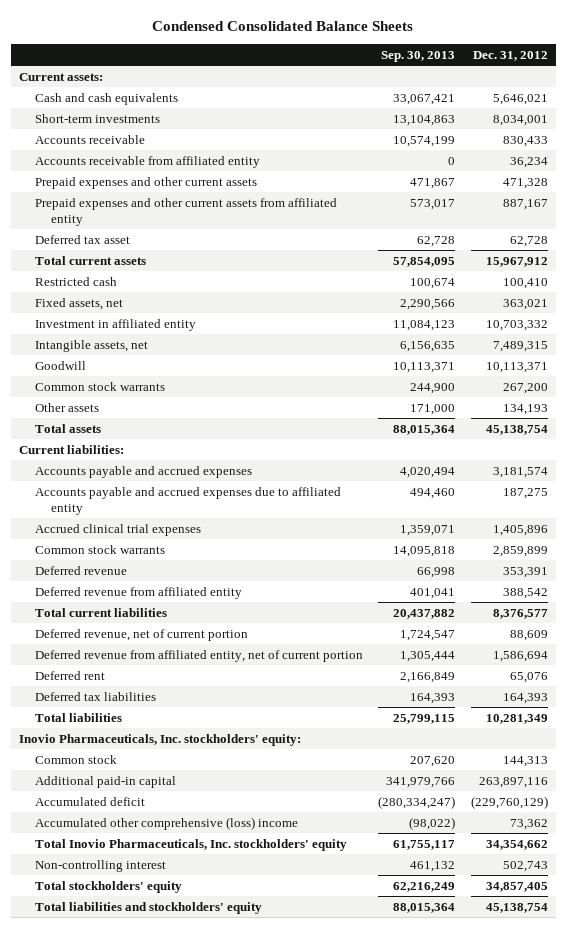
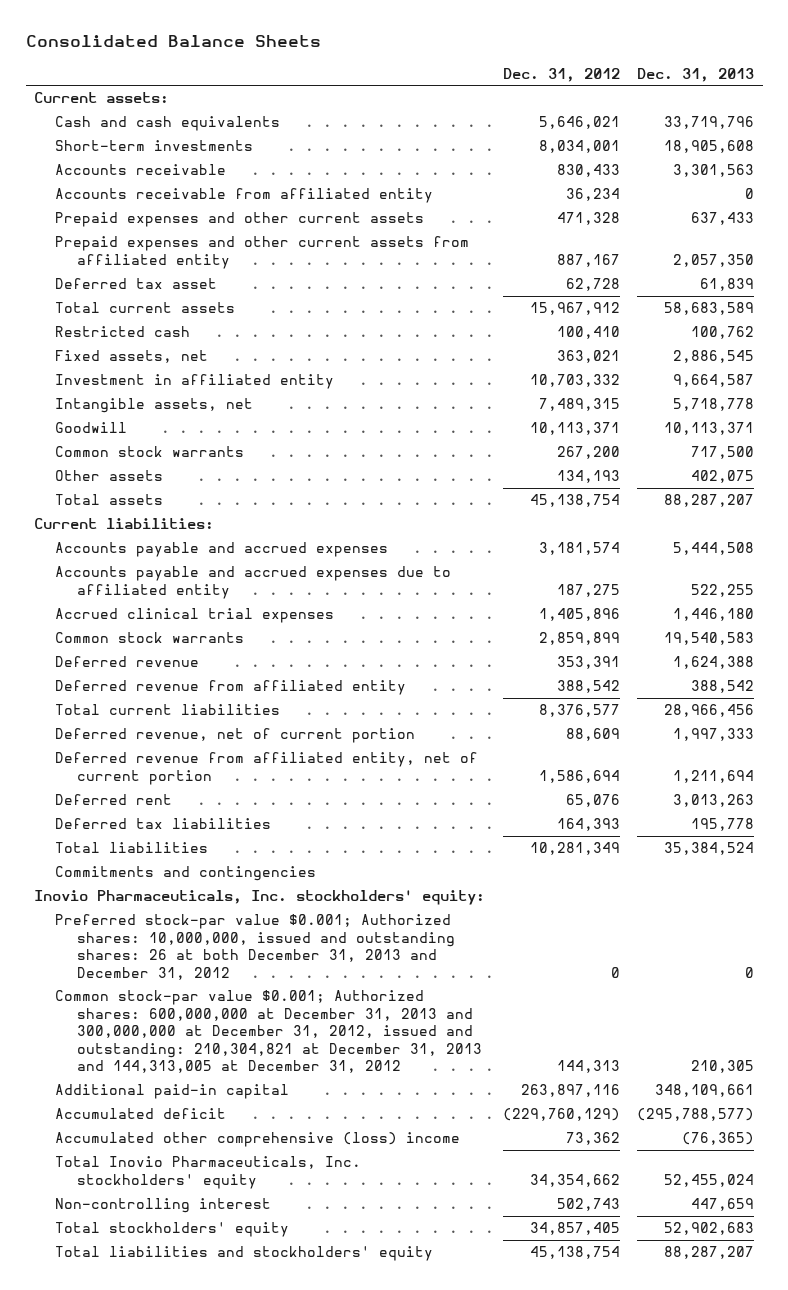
- Condensed Consolidated Balance Sheets
+ Consolidated Balance Sheets
- | Sep. 30, 2013 | Dec. 31, 2012
+ | Dec. 31, 2012 | Dec. 31, 2013
+ Commitments and contingencies
- Common stock | 207,620 | 144,313
+ Preferred stock-par value $0.001; Authorized shares: 10,000,000, issued and outstanding shares: 26 at both December 31, 2013 and December 31, 2012 | 0 | 0
+ Common stock-par value $0.001; Authorized shares: 600,000,000 at December 31, 2013 and 300,000,000 at December 31, 2012, issued and outstanding: 210,304,821 at December 31, 2013 and 144,313,005 at December 31, 2012 | 144,313 | 210,305

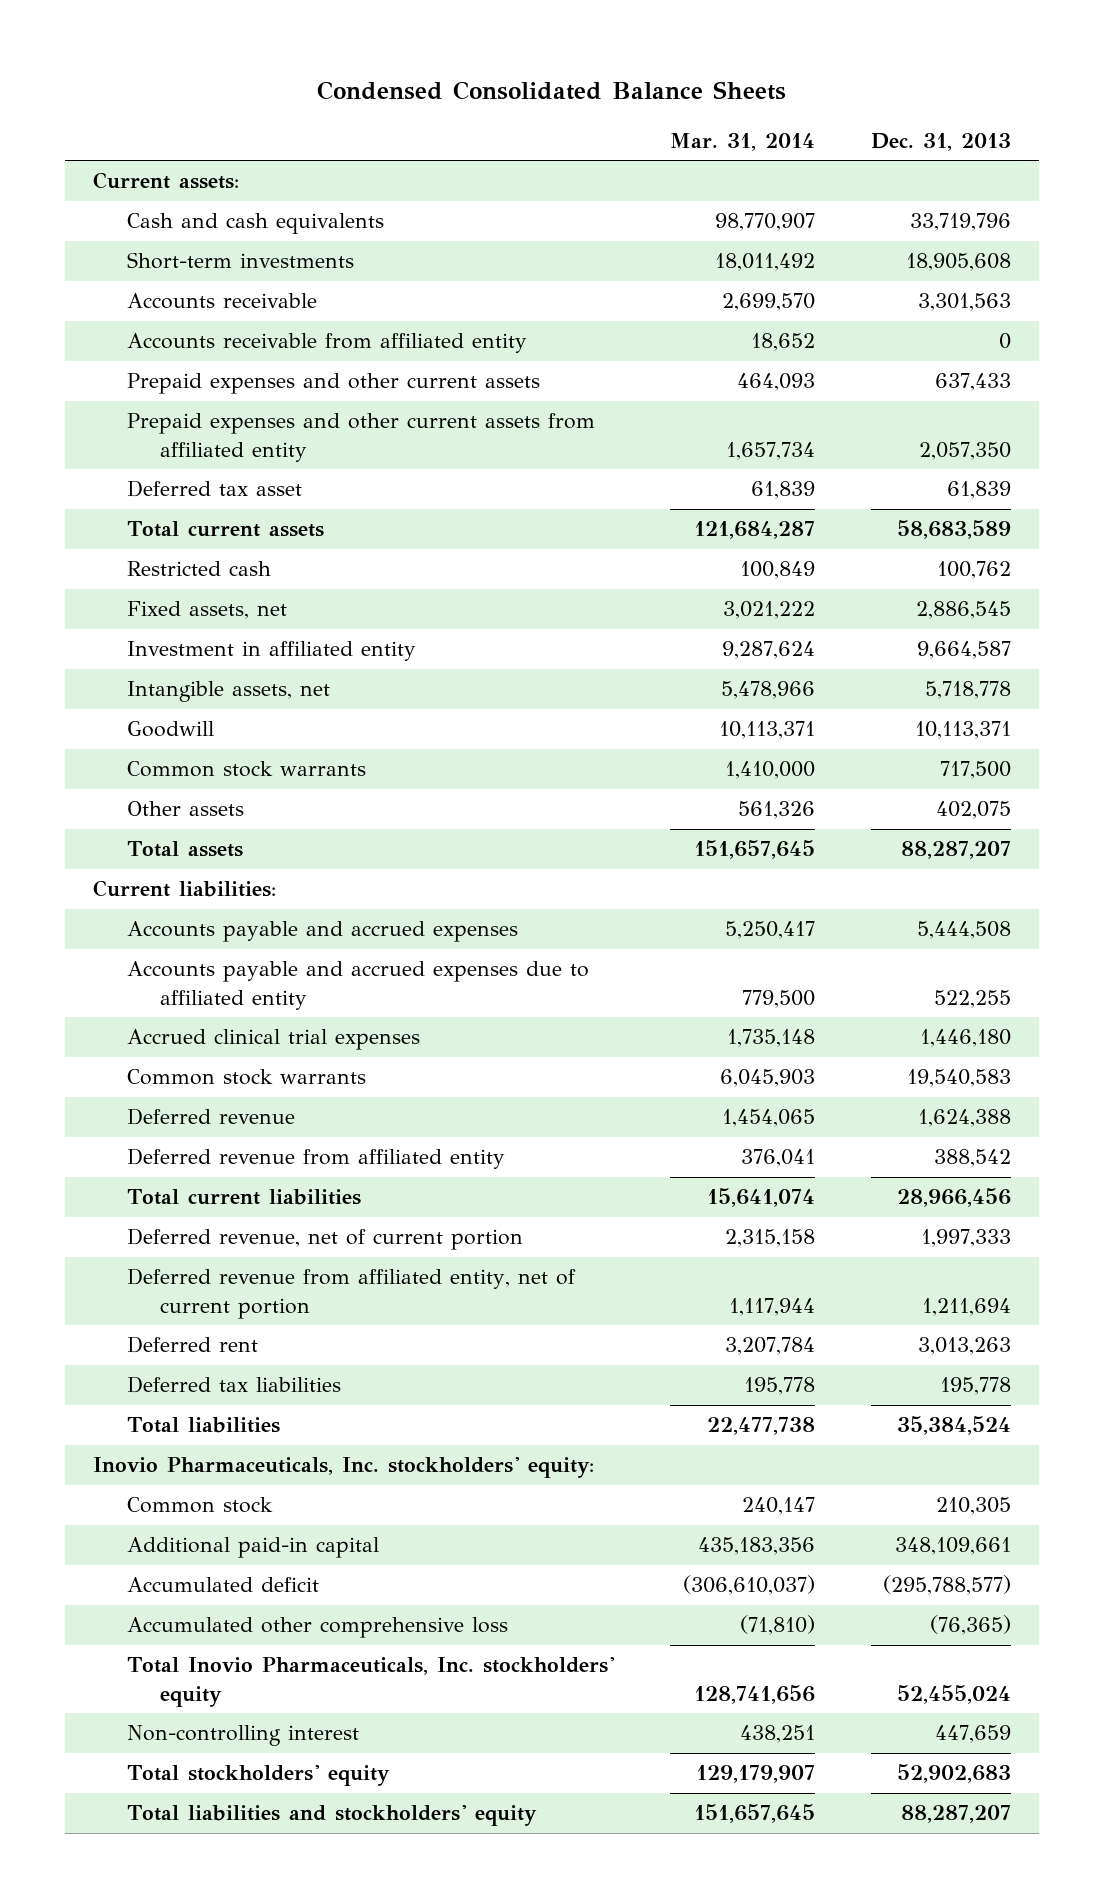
- Consolidated Balance Sheets
+ Condensed Consolidated Balance Sheets
- | Dec. 31, 2012 | Dec. 31, 2013
+ | Mar. 31, 2014 | Dec. 31, 2013
- Commitments and contingencies
- Preferred stock-par value $0.001; Authorized shares: 10,000,000, issued and outstanding shares: 26 at both December 31, 2013 and December 31, 2012 | 0 | 0
- Common stock-par value $0.001; Authorized shares: 600,000,000 at December 31, 2013 and 300,000,000 at December 31, 2012, issued and outstanding: 210,304,821 at December 31, 2013 and 144,313,005 at December 31, 2012 | 144,313 | 210,305
+ Common stock | 240,147 | 210,305
- Accumulated other comprehensive (loss) income | 73,362 | (76,365)
+ Accumulated other comprehensive loss | (71,810) | (76,365)

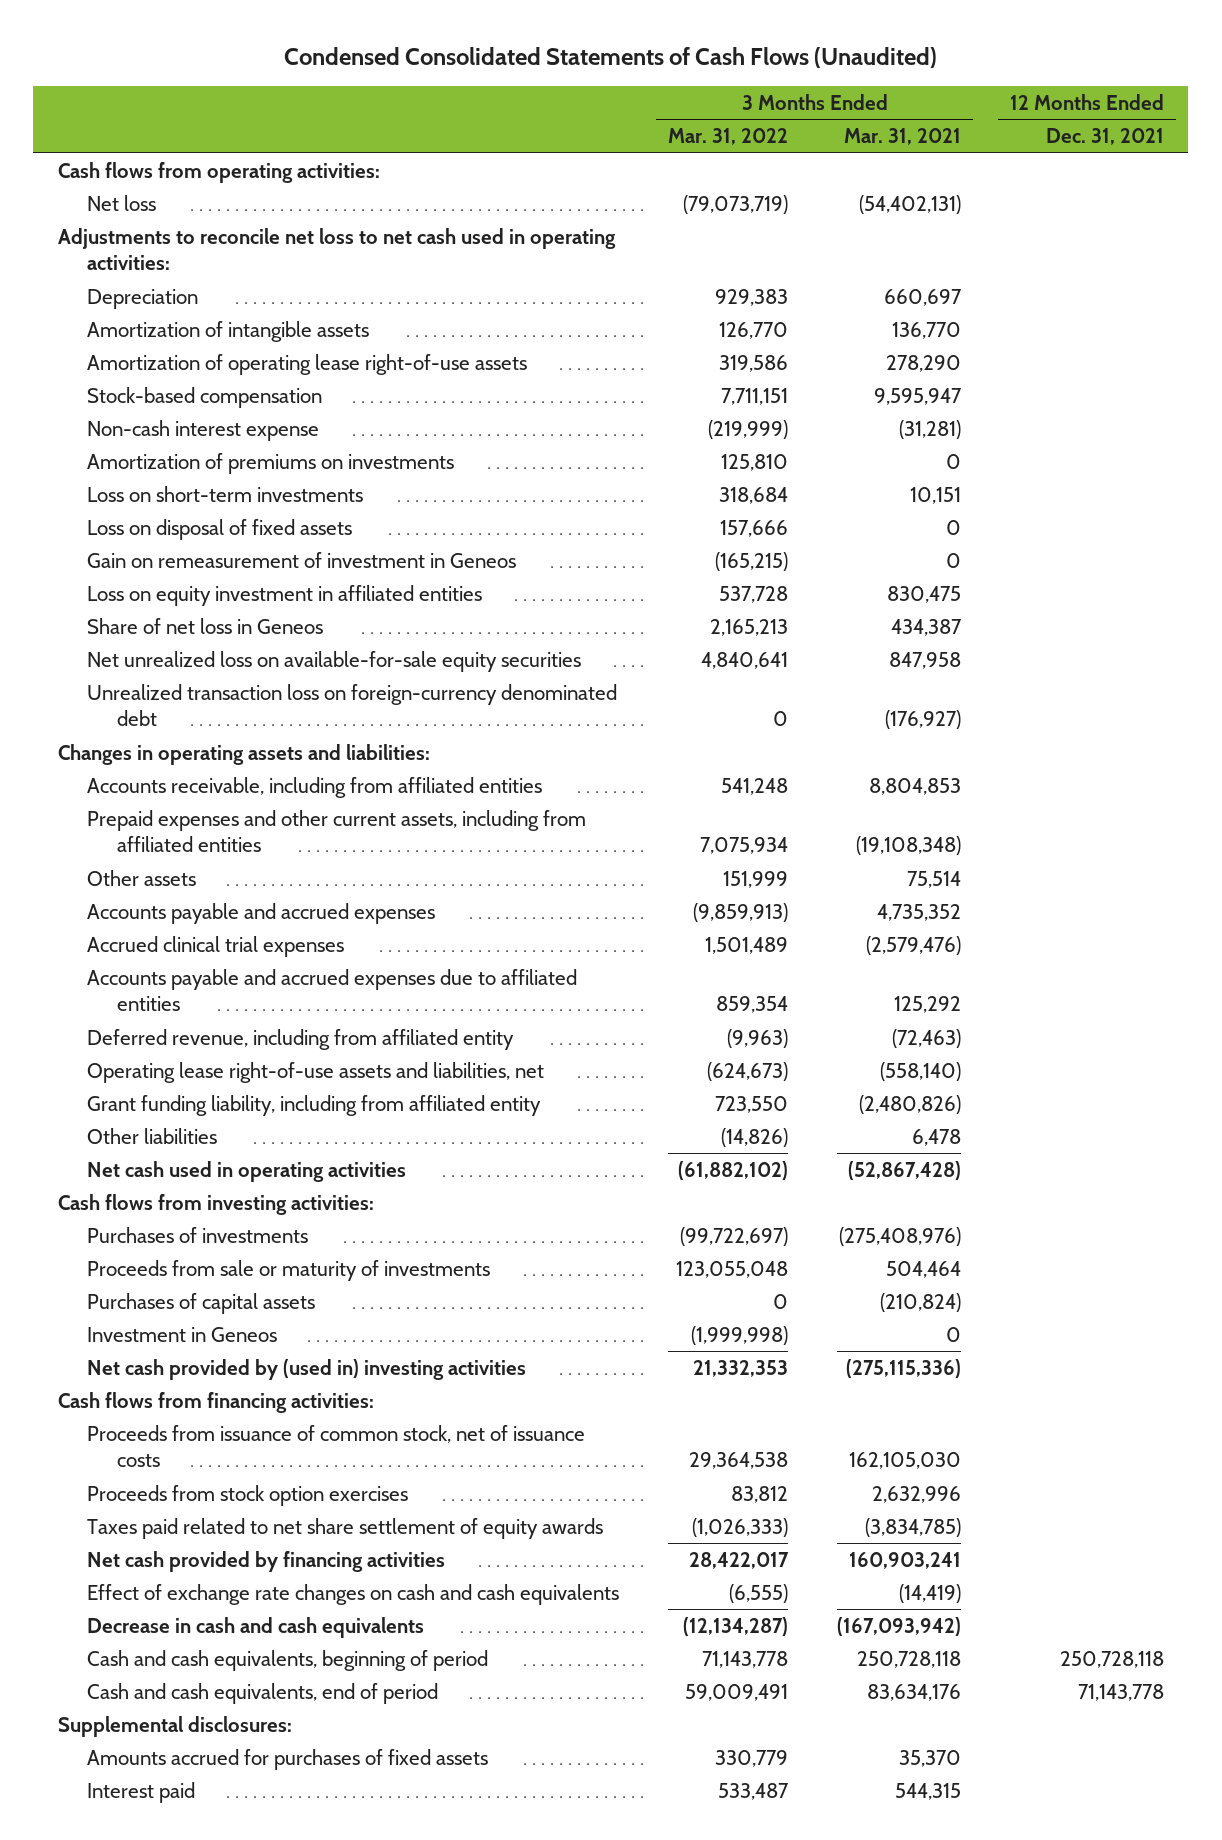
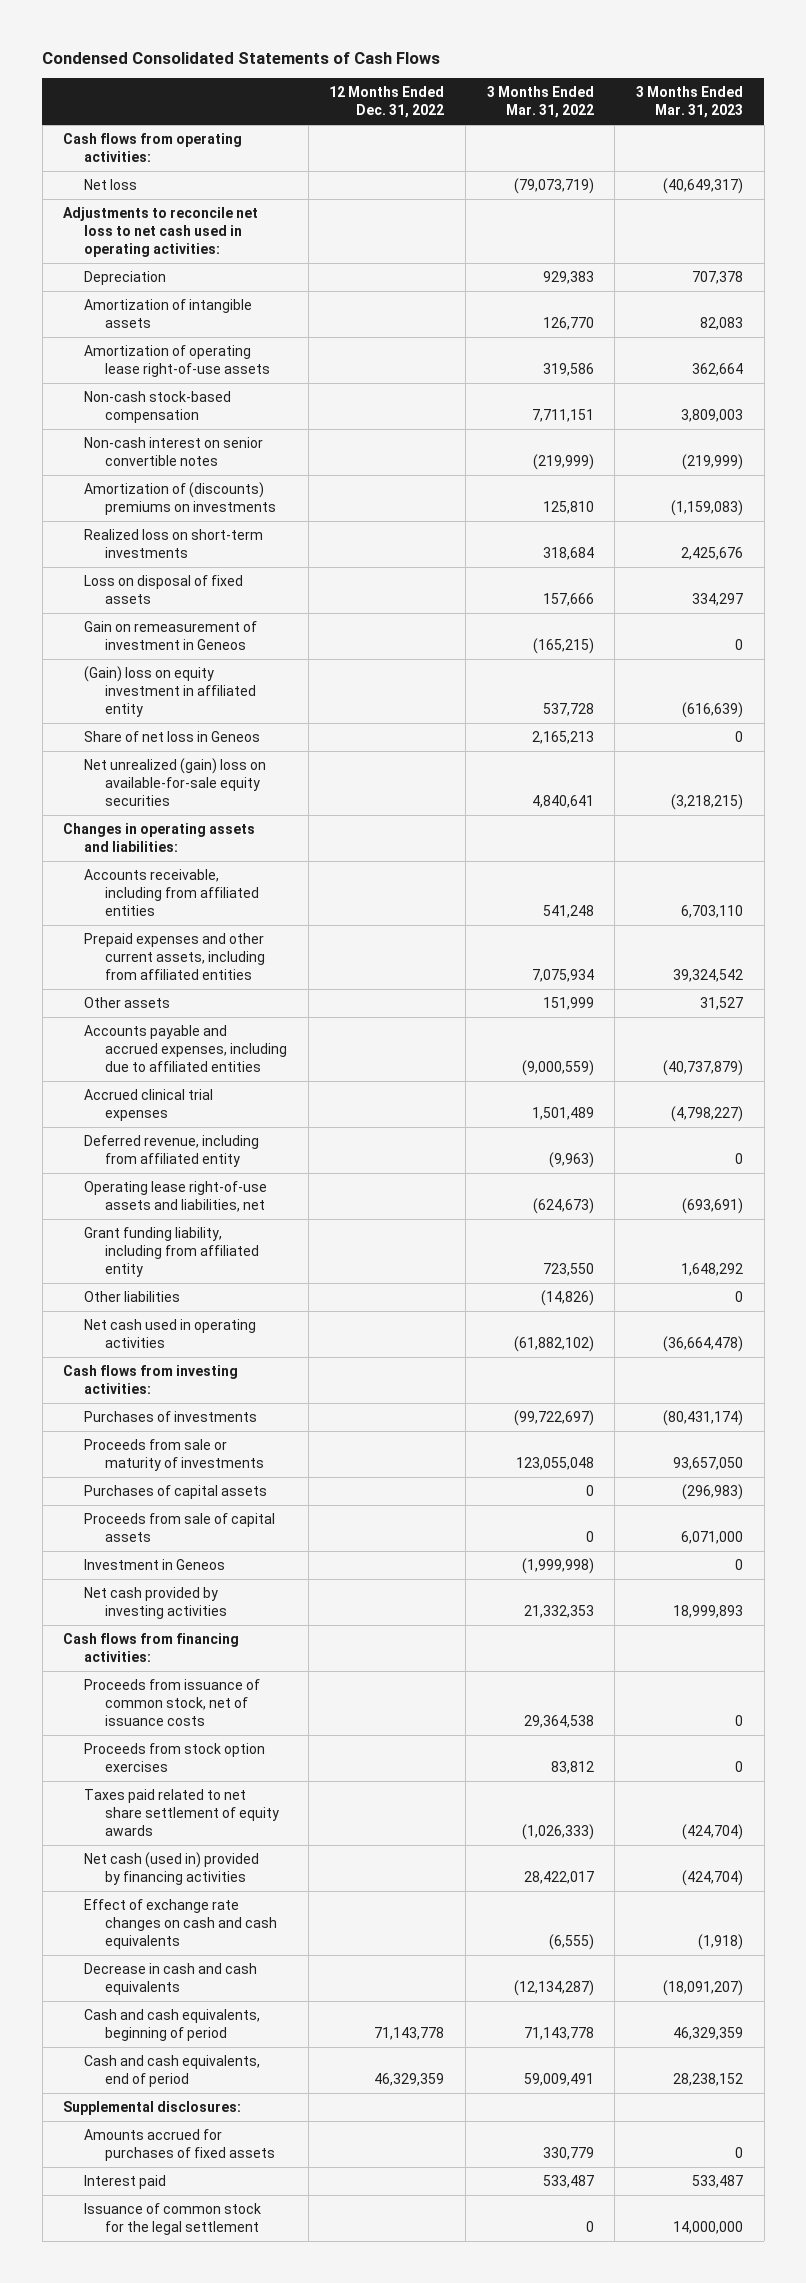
- Condensed Consolidated Statements of Cash Flows (Unaudited)
+ Condensed Consolidated Statements of Cash Flows
- | 3 Months Ended Mar. 31, 2022 | 3 Months Ended Mar. 31, 2021 | 12 Months Ended Dec. 31, 2021
+ | 12 Months Ended Dec. 31, 2022 | 3 Months Ended Mar. 31, 2022 | 3 Months Ended Mar. 31, 2023
- Stock-based compensation | 7,711,151 | 9,595,947 |
- Non-cash interest expense | (219,999) | (31,281) |
- Amortization of premiums on investments | 125,810 | 0 |
- Loss on short-term investments | 318,684 | 10,151 |
+ Non-cash stock-based compensation | | 7,711,151 | 3,809,003
+ Non-cash interest on senior convertible notes | | (219,999) | (219,999)
+ Amortization of (discounts) premiums on investments | | 125,810 | (1,159,083)
+ Realized loss on short-term investments | | 318,684 | 2,425,676
- Loss on equity investment in affiliated entities | 537,728 | 830,475 |
+ (Gain) loss on equity investment in affiliated entity | | 537,728 | (616,639)
- Net unrealized loss on available-for-sale equity securities | 4,840,641 | 847,958 |
- Unrealized transaction loss on foreign-currency denominated debt | 0 | (176,927) |
+ Net unrealized (gain) loss on available-for-sale equity securities | | 4,840,641 | (3,218,215)
- Accounts payable and accrued expenses | (9,859,913) | 4,735,352 |
+ Accounts payable and accrued expenses, including due to affiliated entities | | (9,000,559) | (40,737,879)
- Accounts payable and accrued expenses due to affiliated entities | 859,354 | 125,292 |
+ Proceeds from sale of capital assets | | 0 | 6,071,000
- Net cash provided by (used in) investing activities | 21,332,353 | (275,115,336) |
+ Net cash provided by investing activities | | 21,332,353 | 18,999,893
- Net cash provided by financing activities | 28,422,017 | 160,903,241 |
+ Net cash (used in) provided by financing activities | | 28,422,017 | (424,704)
+ Issuance of common stock for the legal settlement | | 0 | 14,000,000

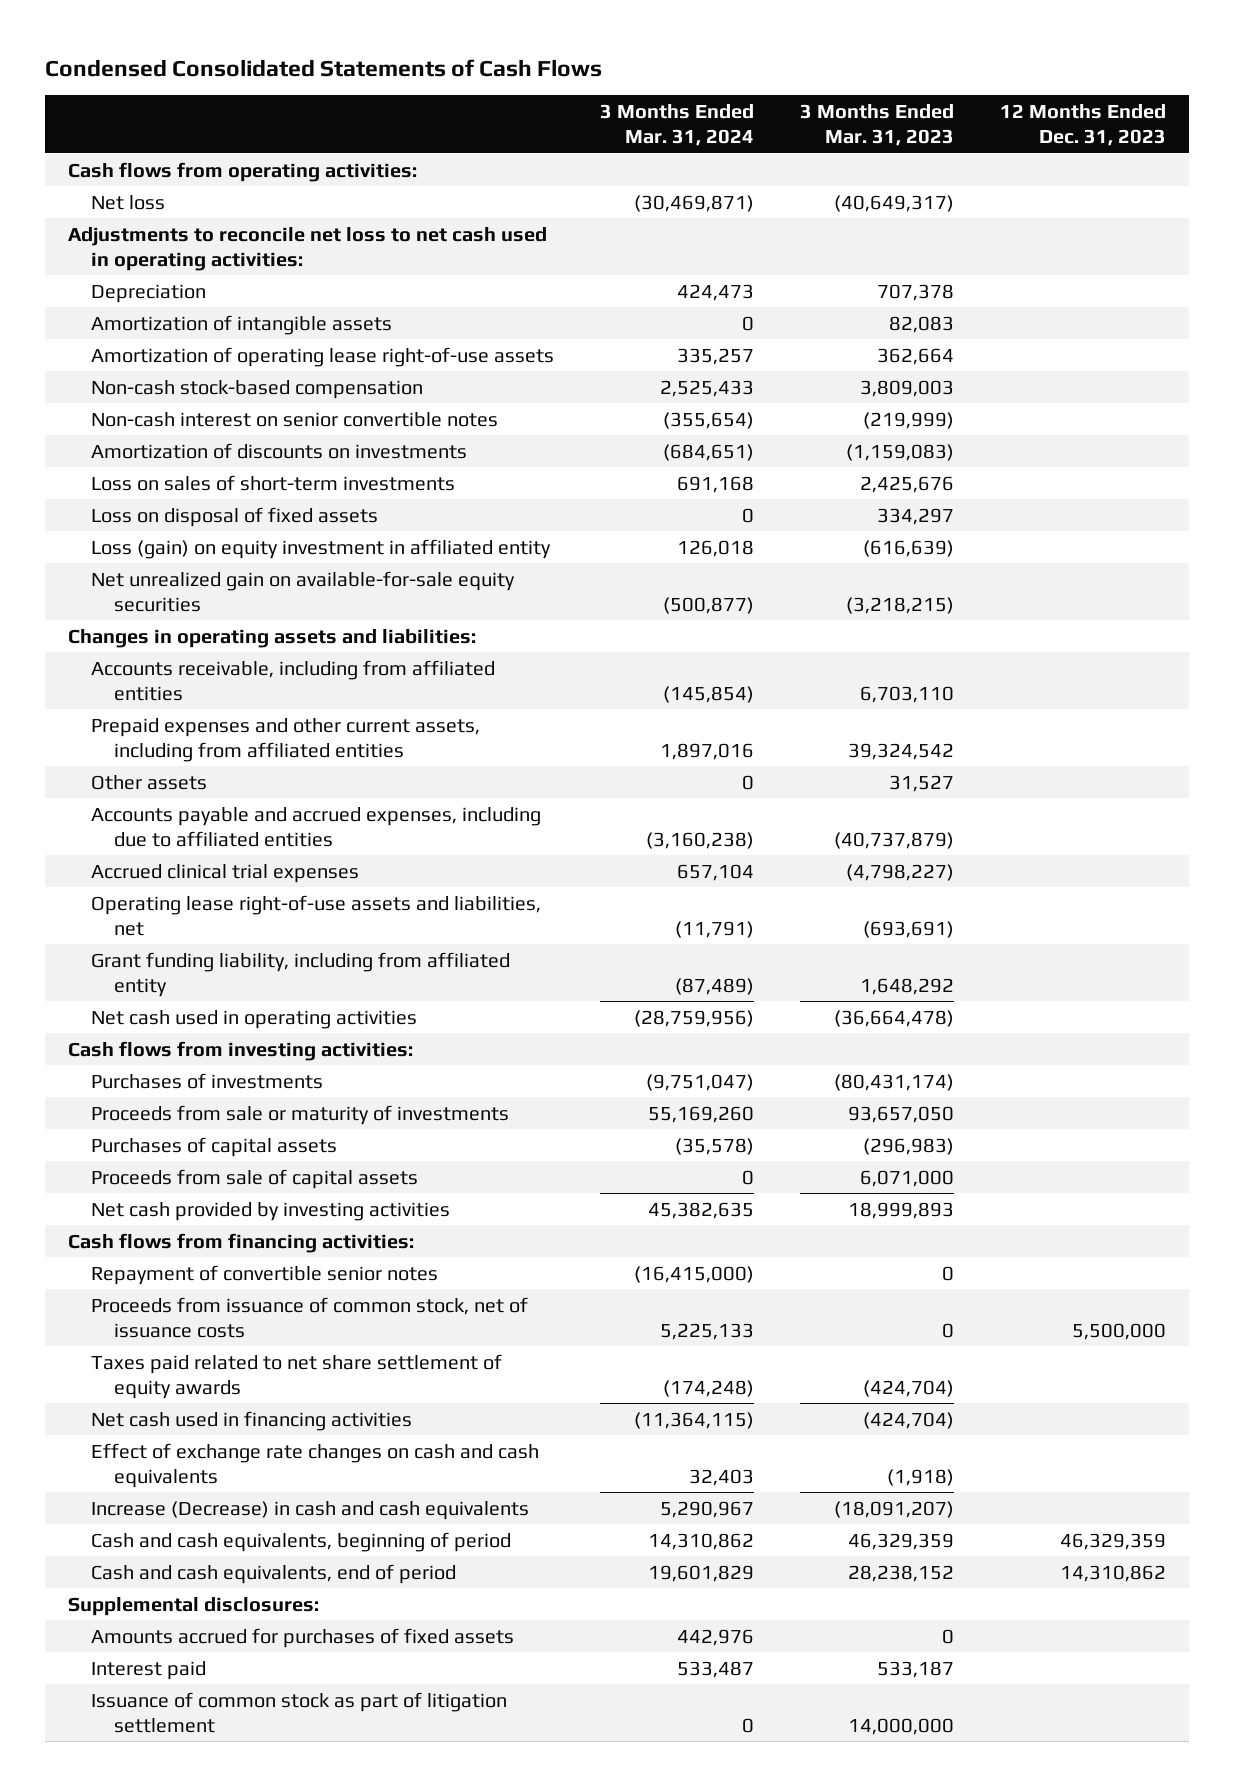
- | 12 Months Ended Dec. 31, 2022 | 3 Months Ended Mar. 31, 2022 | 3 Months Ended Mar. 31, 2023
+ | 3 Months Ended Mar. 31, 2024 | 3 Months Ended Mar. 31, 2023 | 12 Months Ended Dec. 31, 2023
- Amortization of (discounts) premiums on investments | | 125,810 | (1,159,083)
- Realized loss on short-term investments | | 318,684 | 2,425,676
+ Amortization of discounts on investments | (684,651) | (1,159,083) |
+ Loss on sales of short-term investments | 691,168 | 2,425,676 |
- Gain on remeasurement of investment in Geneos | | (165,215) | 0
- (Gain) loss on equity investment in affiliated entity | | 537,728 | (616,639)
- Share of net loss in Geneos | | 2,165,213 | 0
- Net unrealized (gain) loss on available-for-sale equity securities | | 4,840,641 | (3,218,215)
+ Loss (gain) on equity investment in affiliated entity | 126,018 | (616,639) |
+ Net unrealized gain on available-for-sale equity securities | (500,877) | (3,218,215) |
- Deferred revenue, including from affiliated entity | | (9,963) | 0
- Other liabilities | | (14,826) | 0
- Investment in Geneos | | (1,999,998) | 0
+ Repayment of convertible senior notes | (16,415,000) | 0 |
- Proceeds from stock option exercises | | 83,812 | 0
- Net cash (used in) provided by financing activities | | 28,422,017 | (424,704)
+ Net cash used in financing activities | (11,364,115) | (424,704) |
- Decrease in cash and cash equivalents | | (12,134,287) | (18,091,207)
+ Increase (Decrease) in cash and cash equivalents | 5,290,967 | (18,091,207) |
- Interest paid | | 533,487 | 533,487
- Issuance of common stock for the legal settlement | | 0 | 14,000,000
+ Interest paid | 533,487 | 533,187 |
+ Issuance of common stock as part of litigation settlement | 0 | 14,000,000 |

